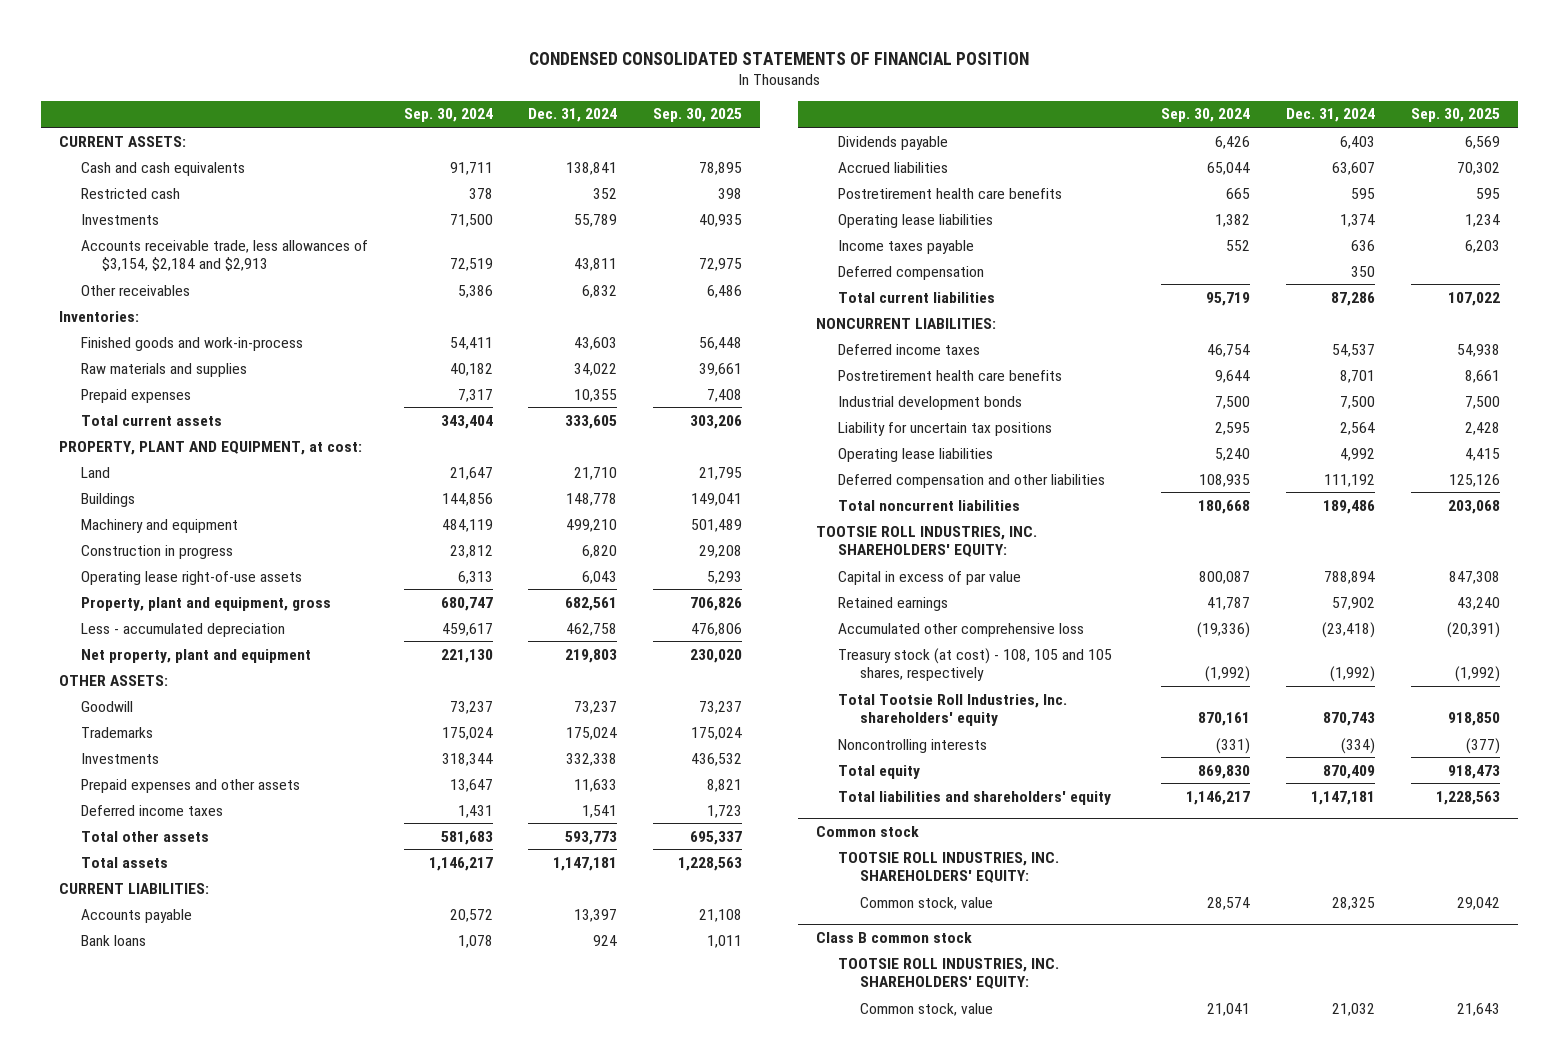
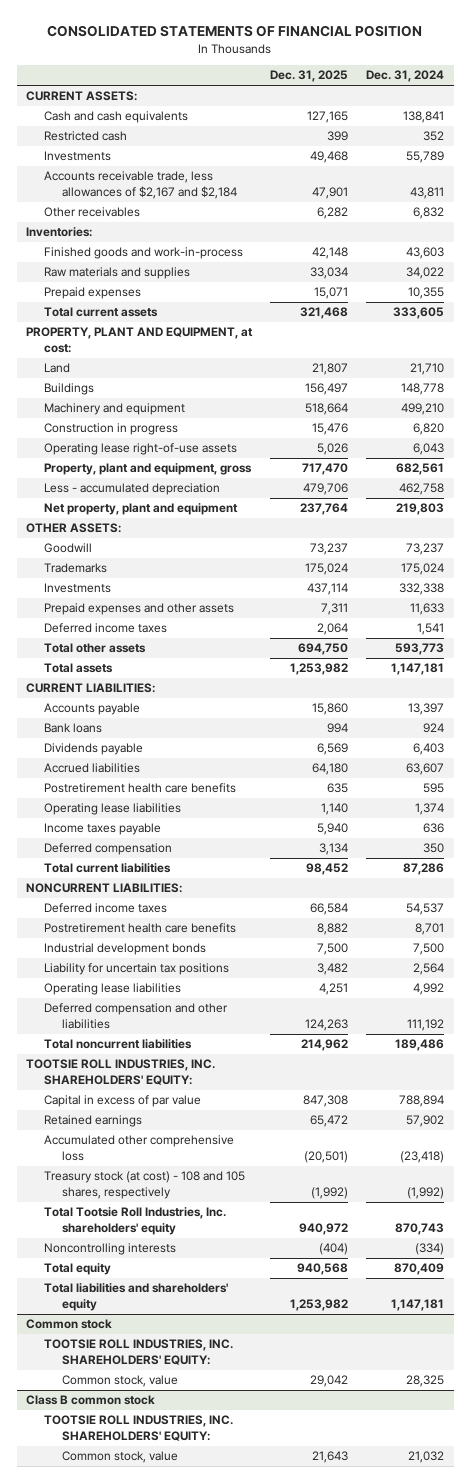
- CONDENSED CONSOLIDATED STATEMENTS OF FINANCIAL POSITION
+ CONSOLIDATED STATEMENTS OF FINANCIAL POSITION
- | Sep. 30, 2024 | Dec. 31, 2024 | Sep. 30, 2025
+ | Dec. 31, 2025 | Dec. 31, 2024
- Accounts receivable trade, less allowances of $3,154, $2,184 and $2,913 | 72,519 | 43,811 | 72,975
+ Accounts receivable trade, less allowances of $2,167 and $2,184 | 47,901 | 43,811
- Treasury stock (at cost) - 108, 105 and 105 shares, respectively | (1,992) | (1,992) | (1,992)
+ Treasury stock (at cost) - 108 and 105 shares, respectively | (1,992) | (1,992)

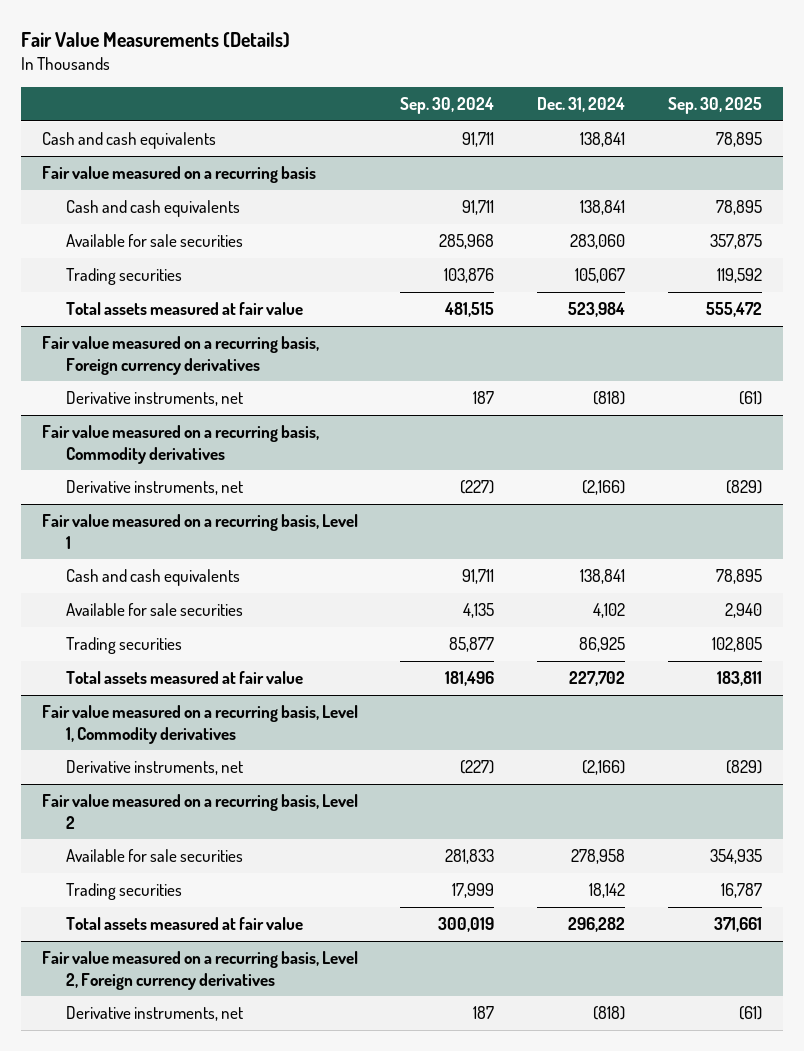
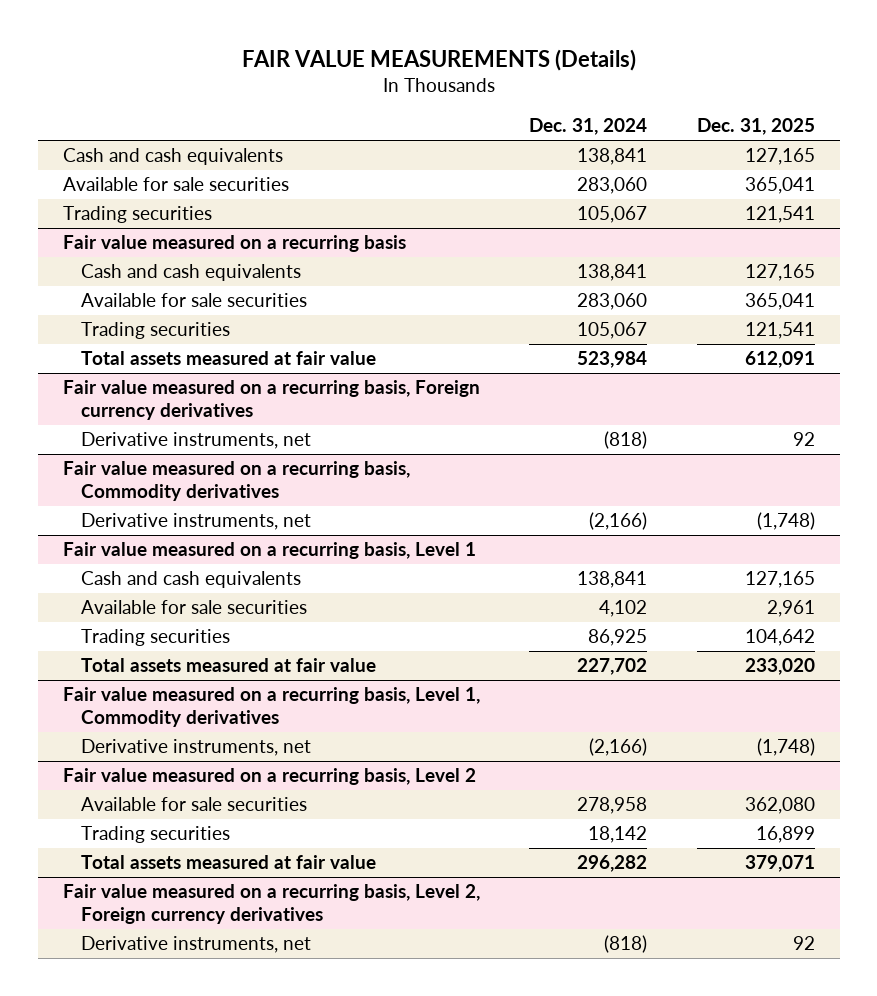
- Fair Value Measurements (Details)
+ FAIR VALUE MEASUREMENTS (Details)
- | Sep. 30, 2024 | Dec. 31, 2024 | Sep. 30, 2025
+ | Dec. 31, 2024 | Dec. 31, 2025
+ Available for sale securities | 283,060 | 365,041
+ Trading securities | 105,067 | 121,541

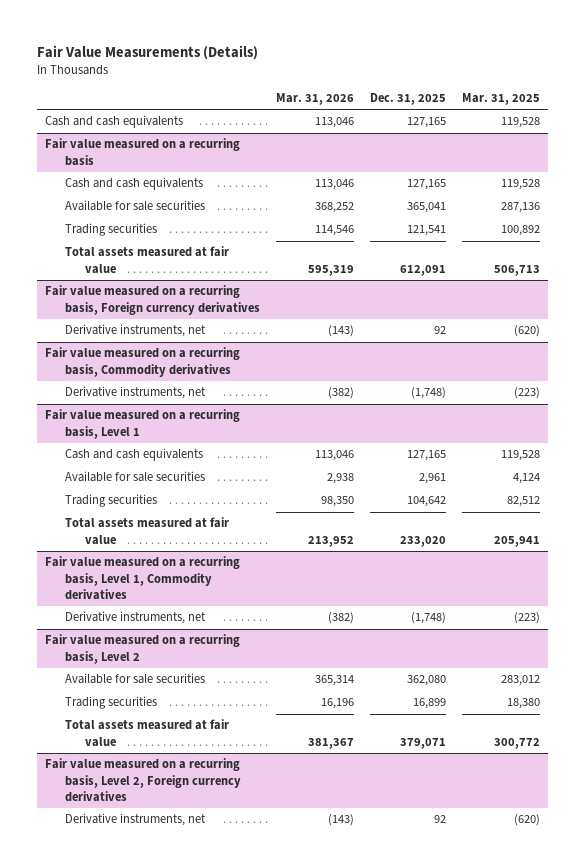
- FAIR VALUE MEASUREMENTS (Details)
+ Fair Value Measurements (Details)
- | Dec. 31, 2024 | Dec. 31, 2025
+ | Mar. 31, 2026 | Dec. 31, 2025 | Mar. 31, 2025
- Available for sale securities | 283,060 | 365,041
- Trading securities | 105,067 | 121,541

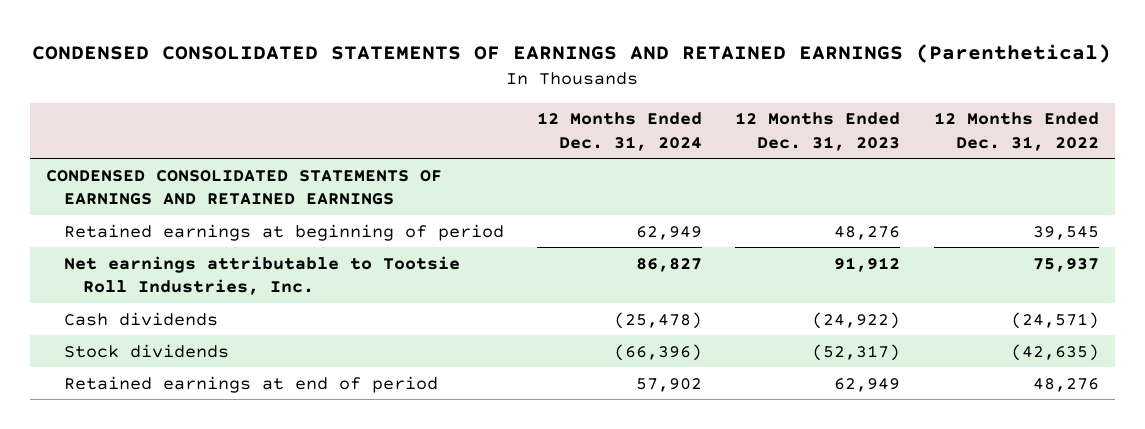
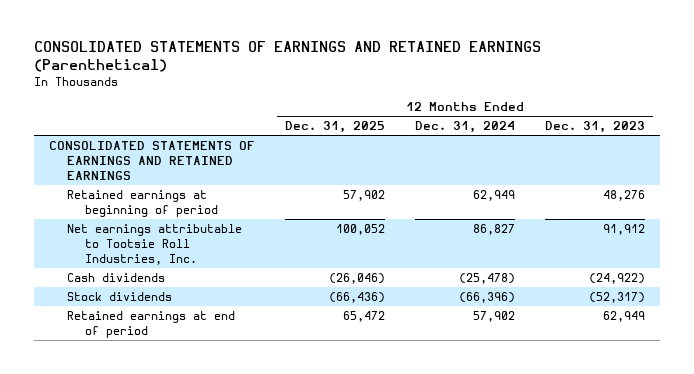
- CONDENSED CONSOLIDATED STATEMENTS OF EARNINGS AND RETAINED EARNINGS (Parenthetical)
+ CONSOLIDATED STATEMENTS OF EARNINGS AND RETAINED EARNINGS (Parenthetical)
- | 12 Months Ended Dec. 31, 2024 | 12 Months Ended Dec. 31, 2023 | 12 Months Ended Dec. 31, 2022
+ | 12 Months Ended Dec. 31, 2025 | 12 Months Ended Dec. 31, 2024 | 12 Months Ended Dec. 31, 2023
- CONDENSED CONSOLIDATED STATEMENTS OF EARNINGS AND RETAINED EARNINGS
+ CONSOLIDATED STATEMENTS OF EARNINGS AND RETAINED EARNINGS

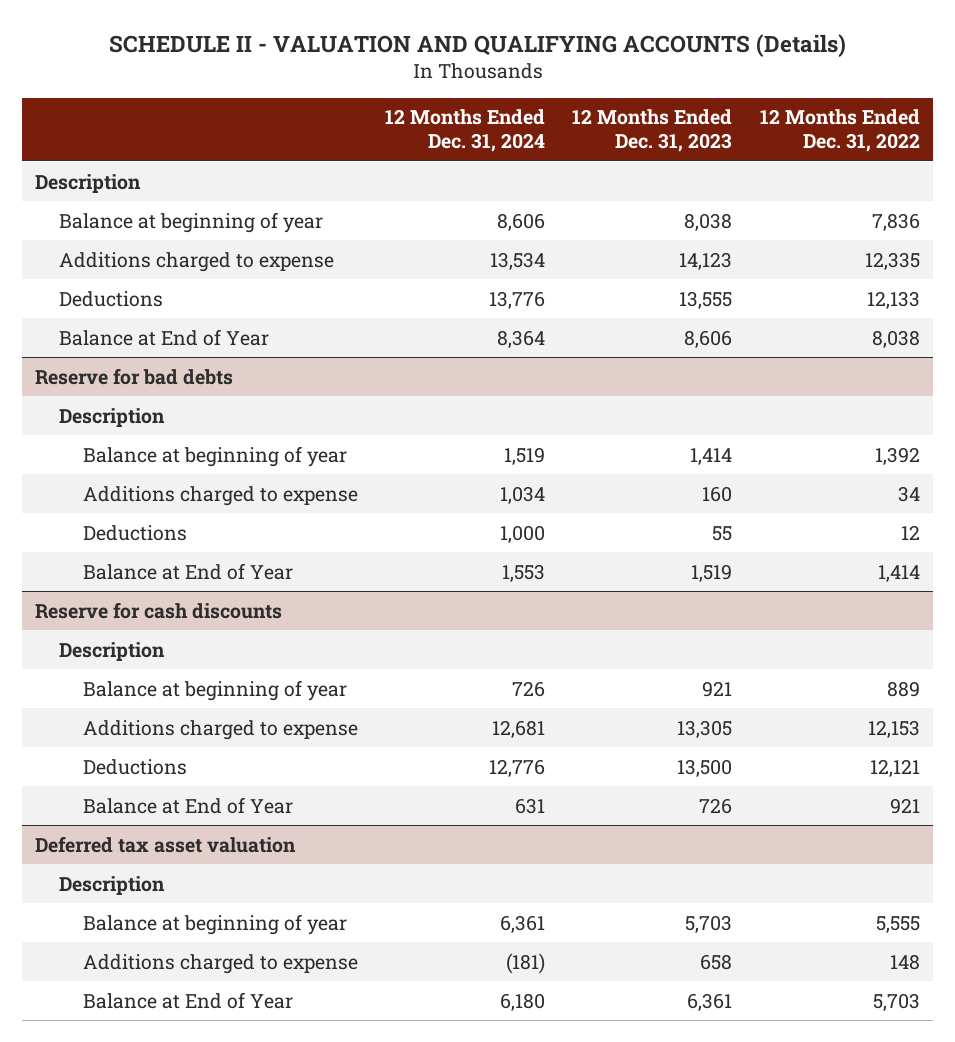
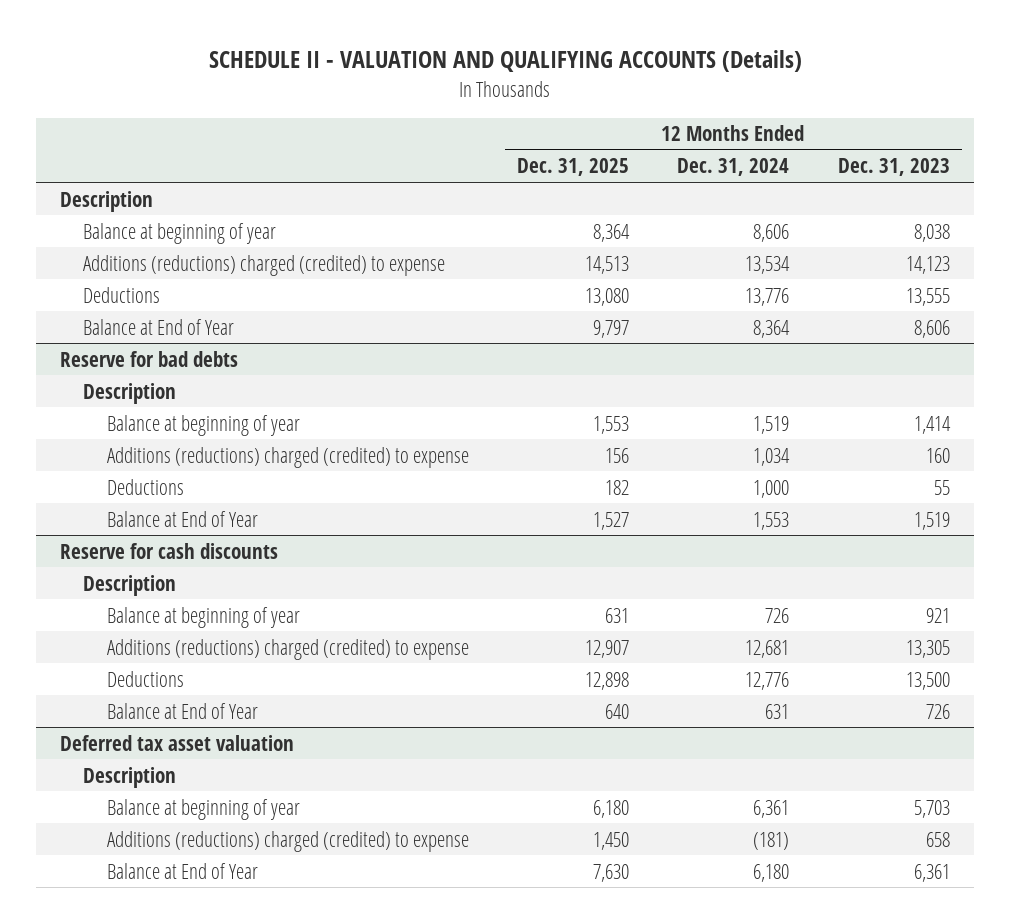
- | 12 Months Ended Dec. 31, 2024 | 12 Months Ended Dec. 31, 2023 | 12 Months Ended Dec. 31, 2022
+ | 12 Months Ended Dec. 31, 2025 | 12 Months Ended Dec. 31, 2024 | 12 Months Ended Dec. 31, 2023
- Additions charged to expense | 13,534 | 14,123 | 12,335
+ Additions (reductions) charged (credited) to expense | 14,513 | 13,534 | 14,123
@ Reserve for bad debts
- Additions charged to expense | 1,034 | 160 | 34
+ Additions (reductions) charged (credited) to expense | 156 | 1,034 | 160
@ Reserve for cash discounts
- Additions charged to expense | 12,681 | 13,305 | 12,153
+ Additions (reductions) charged (credited) to expense | 12,907 | 12,681 | 13,305
@ Deferred tax asset valuation
- Additions charged to expense | (181) | 658 | 148
+ Additions (reductions) charged (credited) to expense | 1,450 | (181) | 658

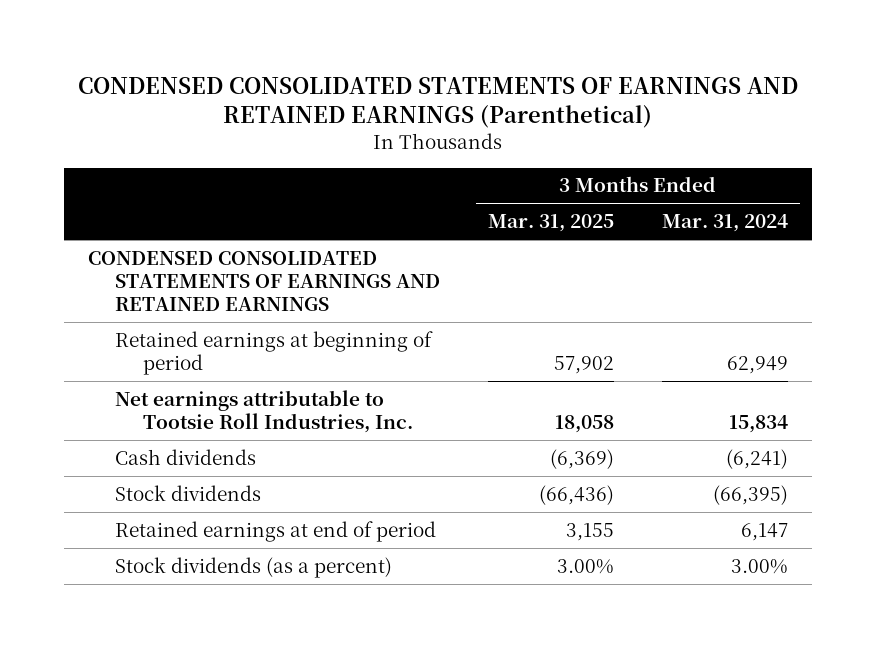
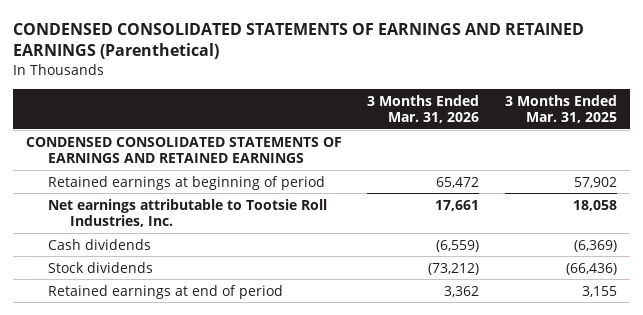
- | 3 Months Ended Mar. 31, 2025 | 3 Months Ended Mar. 31, 2024
+ | 3 Months Ended Mar. 31, 2026 | 3 Months Ended Mar. 31, 2025
- Stock dividends (as a percent) | 3.00% | 3.00%

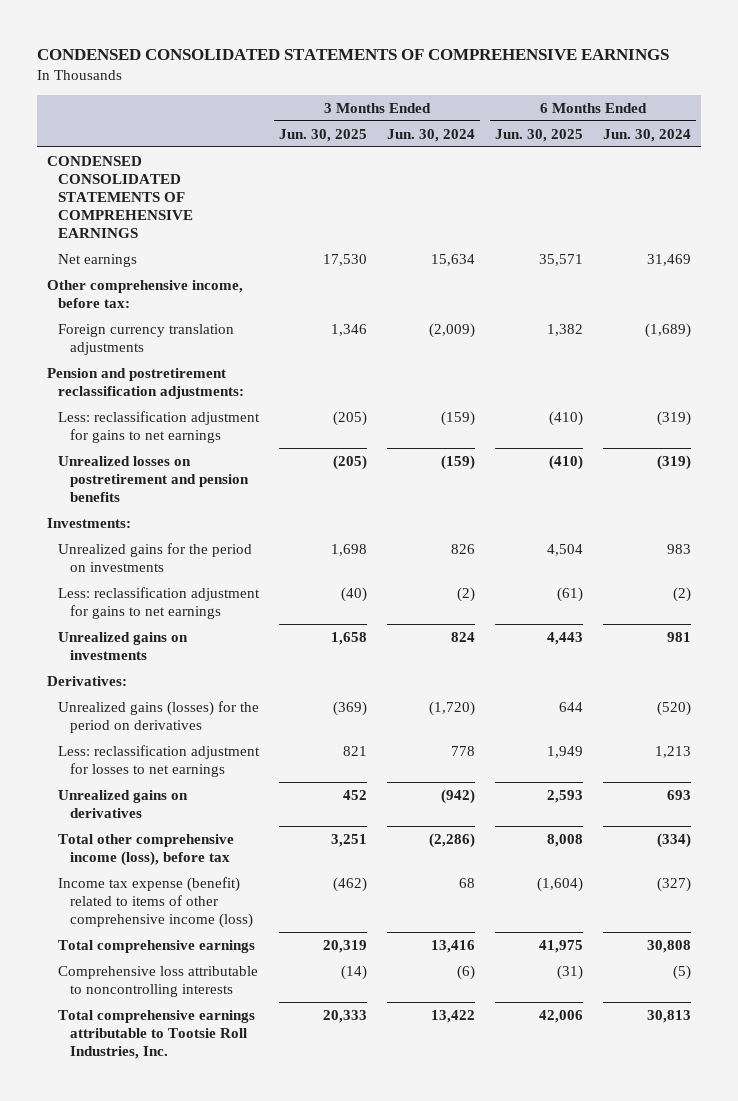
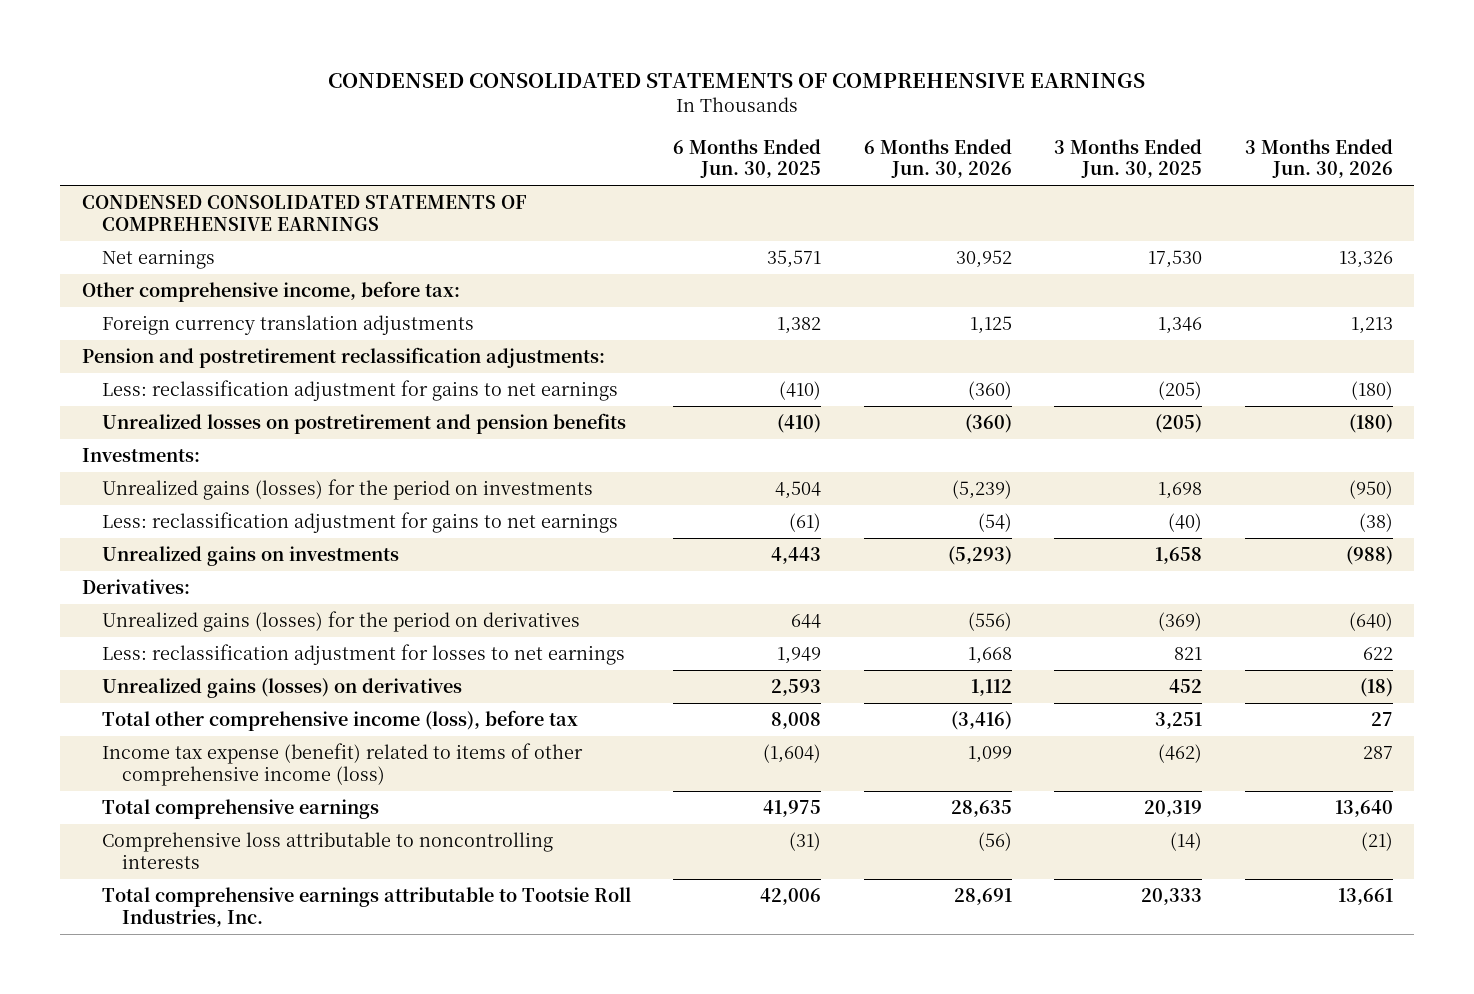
- | 3 Months Ended Jun. 30, 2025 | 3 Months Ended Jun. 30, 2024 | 6 Months Ended Jun. 30, 2025 | 6 Months Ended Jun. 30, 2024
+ | 6 Months Ended Jun. 30, 2025 | 6 Months Ended Jun. 30, 2026 | 3 Months Ended Jun. 30, 2025 | 3 Months Ended Jun. 30, 2026
- Unrealized gains for the period on investments | 1,698 | 826 | 4,504 | 983
+ Unrealized gains (losses) for the period on investments | 4,504 | (5,239) | 1,698 | (950)
- Unrealized gains on derivatives | 452 | (942) | 2,593 | 693
+ Unrealized gains (losses) on derivatives | 2,593 | 1,112 | 452 | (18)

